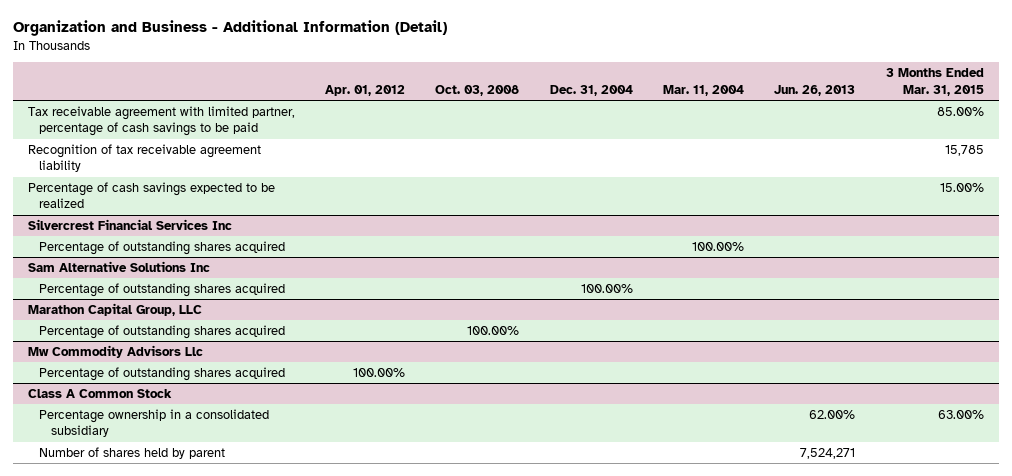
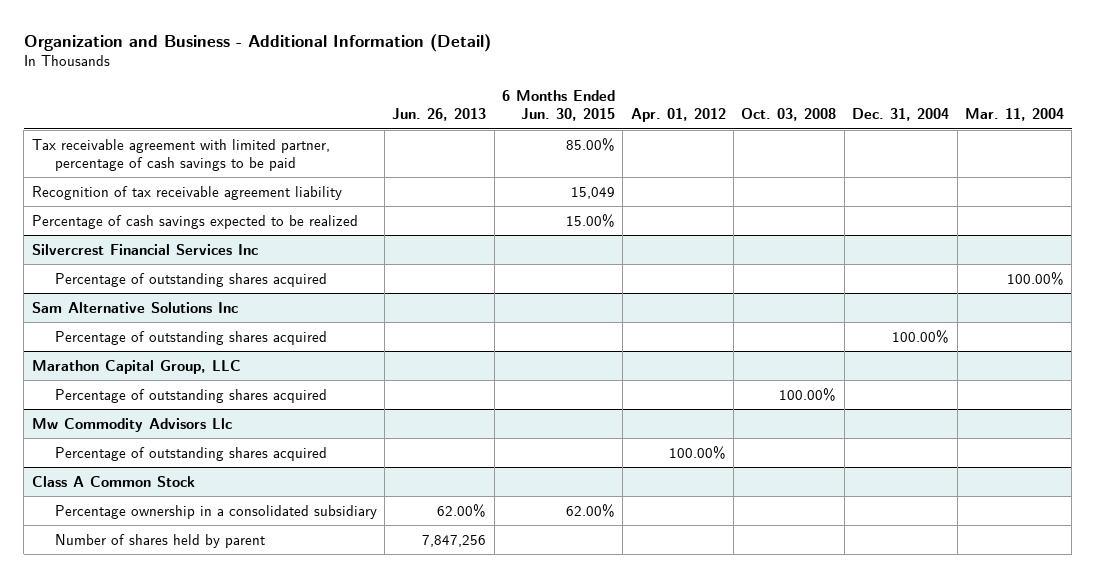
- | Apr. 01, 2012 | Oct. 03, 2008 | Dec. 31, 2004 | Mar. 11, 2004 | Jun. 26, 2013 | 3 Months Ended Mar. 31, 2015
+ | Jun. 26, 2013 | 6 Months Ended Jun. 30, 2015 | Apr. 01, 2012 | Oct. 03, 2008 | Dec. 31, 2004 | Mar. 11, 2004
@ Class A Common Stock
- Number of shares held by parent | | | | | 7,524,271 |
+ Number of shares held by parent | 7,847,256 | | | | |

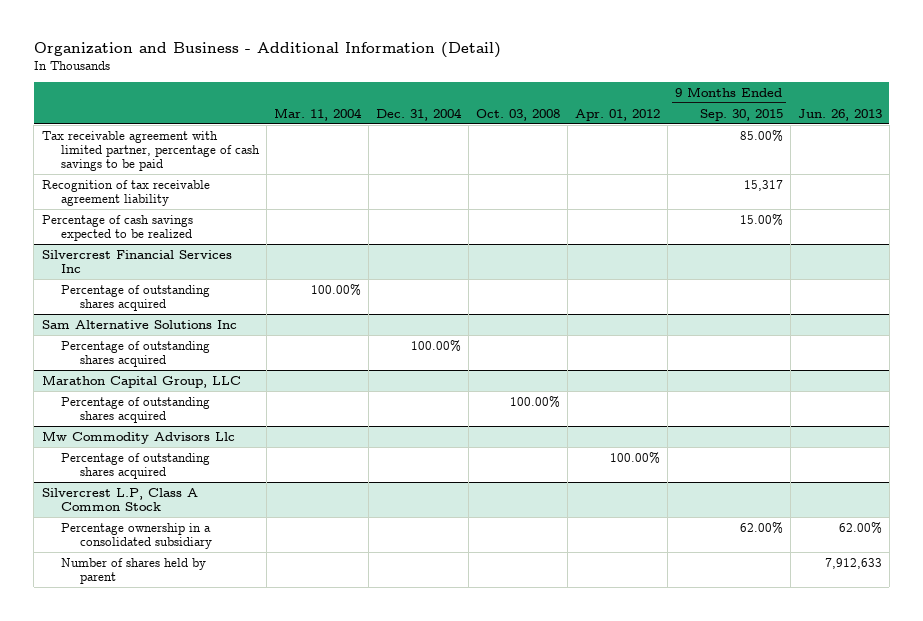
- | Jun. 26, 2013 | 6 Months Ended Jun. 30, 2015 | Apr. 01, 2012 | Oct. 03, 2008 | Dec. 31, 2004 | Mar. 11, 2004
+ | Mar. 11, 2004 | Dec. 31, 2004 | Oct. 03, 2008 | Apr. 01, 2012 | 9 Months Ended Sep. 30, 2015 | Jun. 26, 2013
- Class A Common Stock
+ Silvercrest L.P, Class A Common Stock
- Number of shares held by parent | 7,847,256 | | | | |
+ Number of shares held by parent | | | | | | 7,912,633

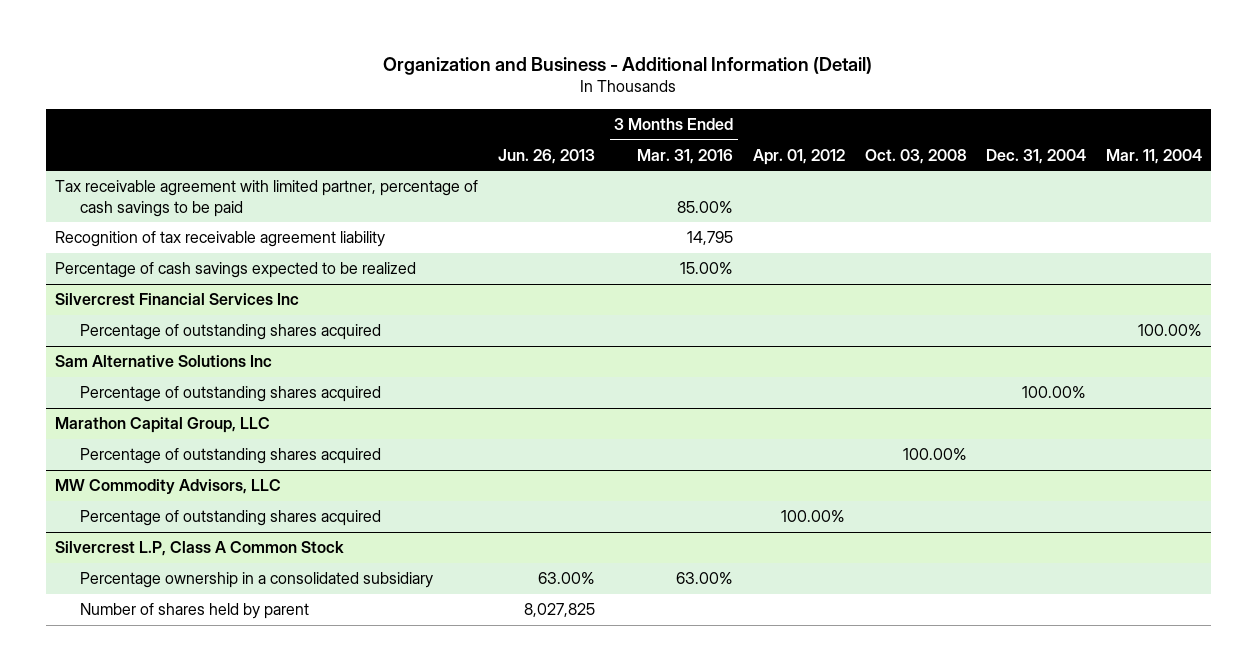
- | Mar. 11, 2004 | Dec. 31, 2004 | Oct. 03, 2008 | Apr. 01, 2012 | 9 Months Ended Sep. 30, 2015 | Jun. 26, 2013
+ | Jun. 26, 2013 | 3 Months Ended Mar. 31, 2016 | Apr. 01, 2012 | Oct. 03, 2008 | Dec. 31, 2004 | Mar. 11, 2004
- Mw Commodity Advisors Llc
+ MW Commodity Advisors, LLC
@ Silvercrest L.P, Class A Common Stock
- Percentage ownership in a consolidated subsidiary | | | | | 62.00% | 62.00%
- Number of shares held by parent | | | | | | 7,912,633
+ Percentage ownership in a consolidated subsidiary | 63.00% | 63.00% | | | |
+ Number of shares held by parent | 8,027,825 | | | | |

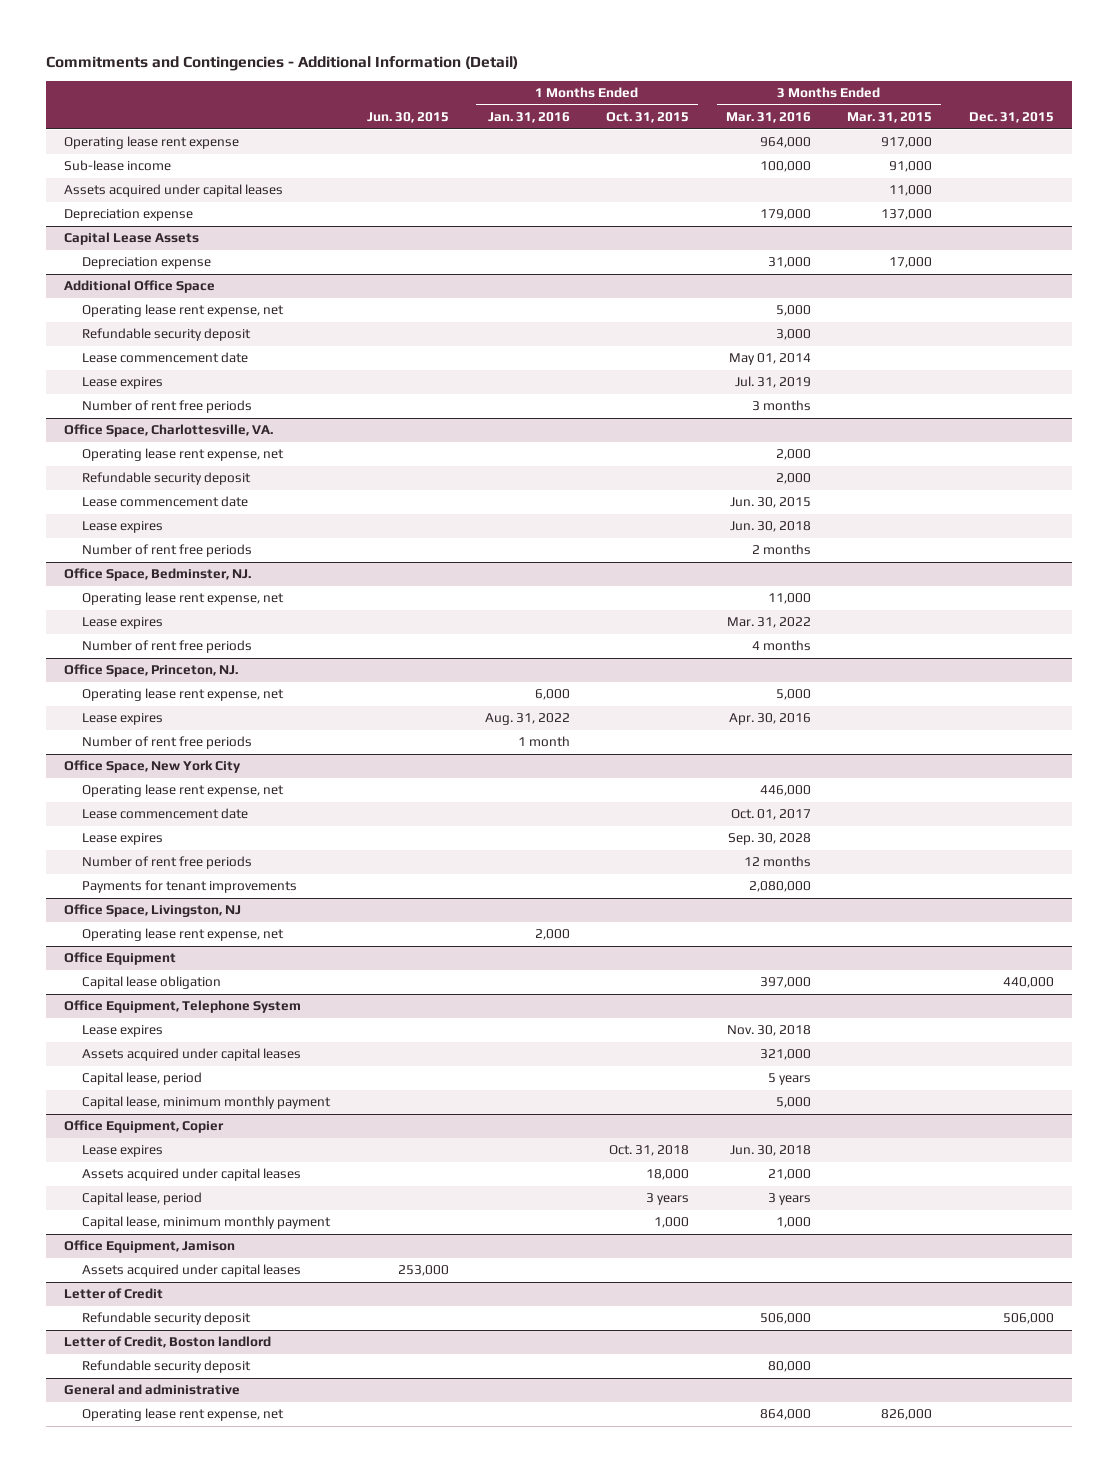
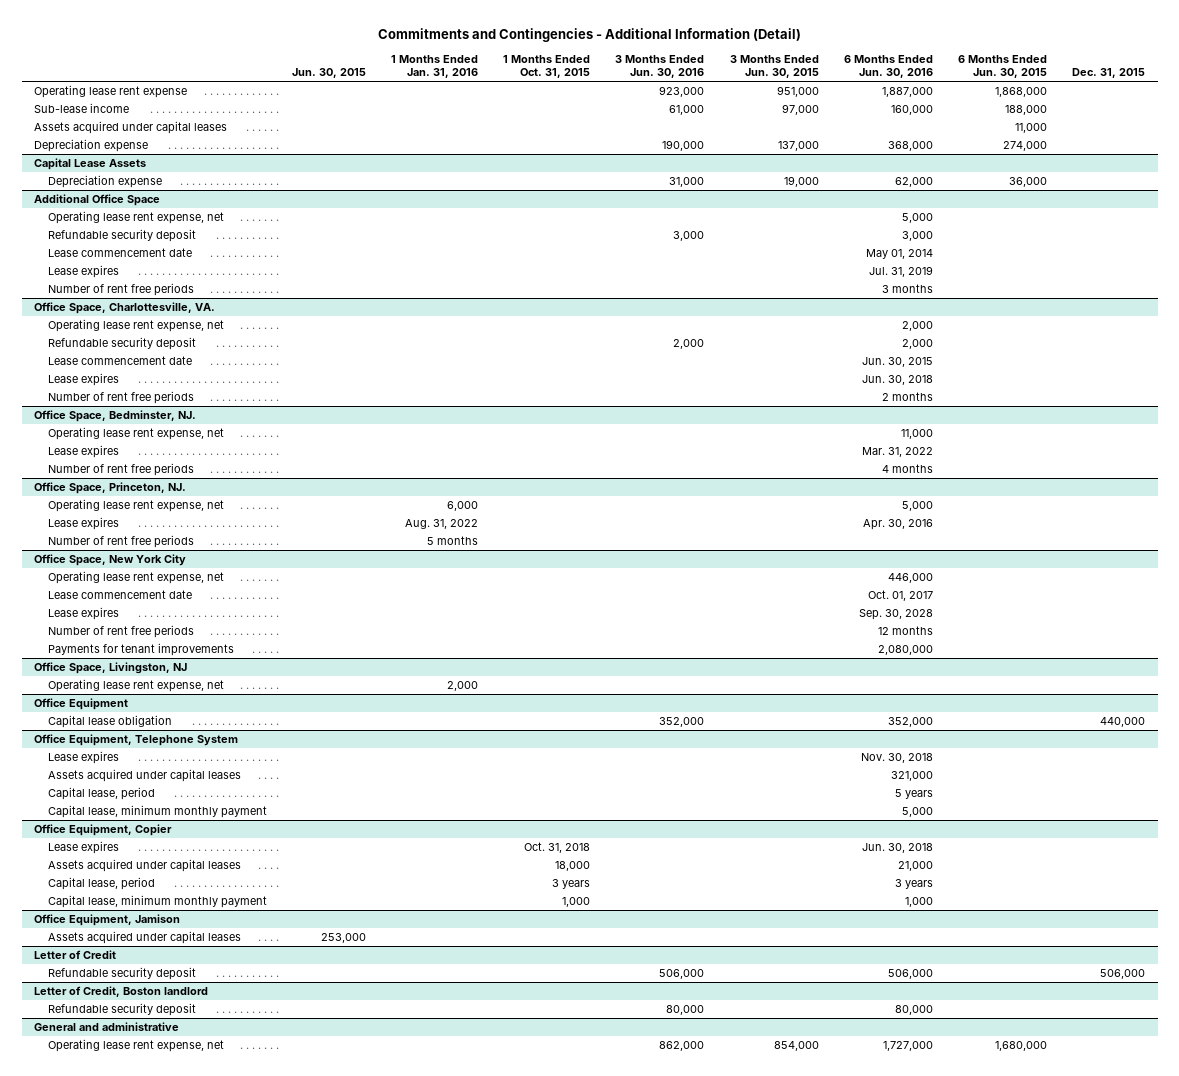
- | Jun. 30, 2015 | 1 Months Ended Jan. 31, 2016 | 1 Months Ended Oct. 31, 2015 | 3 Months Ended Mar. 31, 2016 | 3 Months Ended Mar. 31, 2015 | Dec. 31, 2015
+ | Jun. 30, 2015 | 1 Months Ended Jan. 31, 2016 | 1 Months Ended Oct. 31, 2015 | 3 Months Ended Jun. 30, 2016 | 3 Months Ended Jun. 30, 2015 | 6 Months Ended Jun. 30, 2016 | 6 Months Ended Jun. 30, 2015 | Dec. 31, 2015
@ Office Space, Princeton, NJ.
- Number of rent free periods | | 1 month | | | |
+ Number of rent free periods | | 5 months | | | | | |

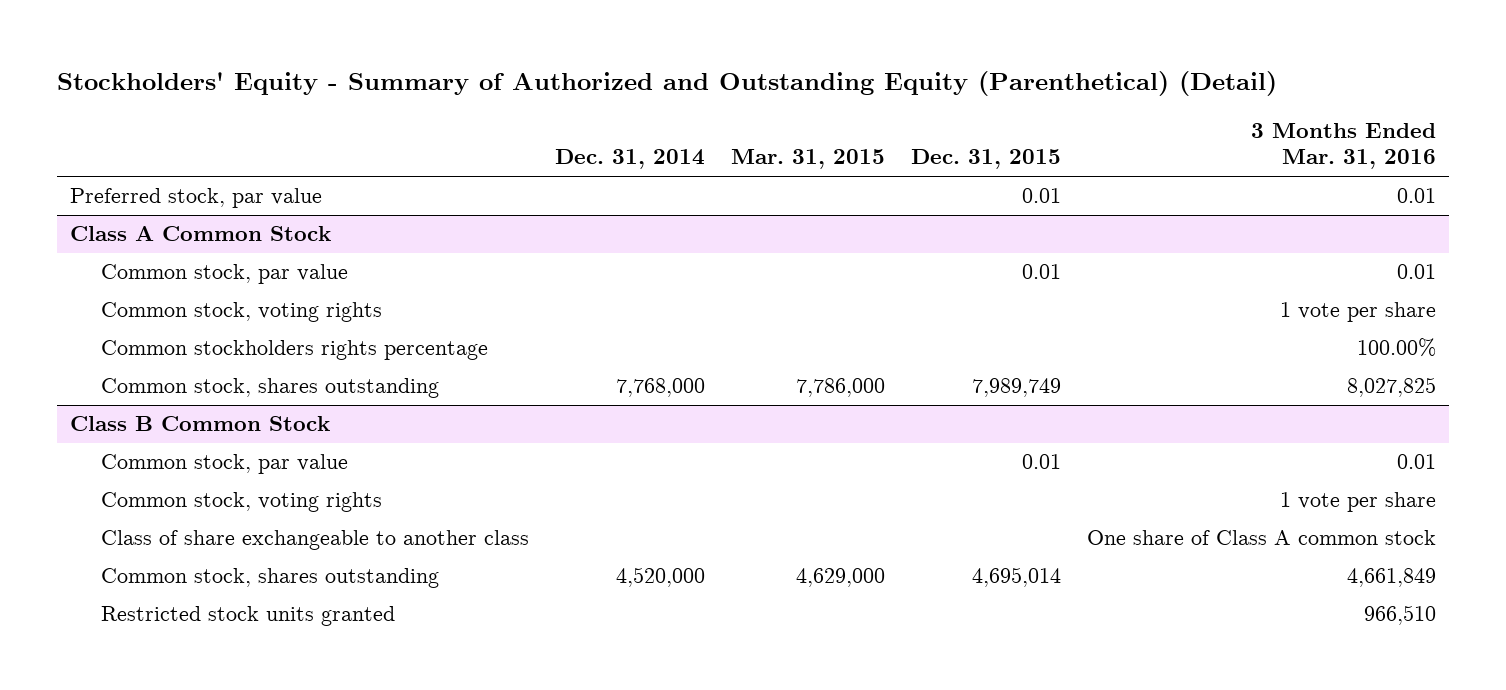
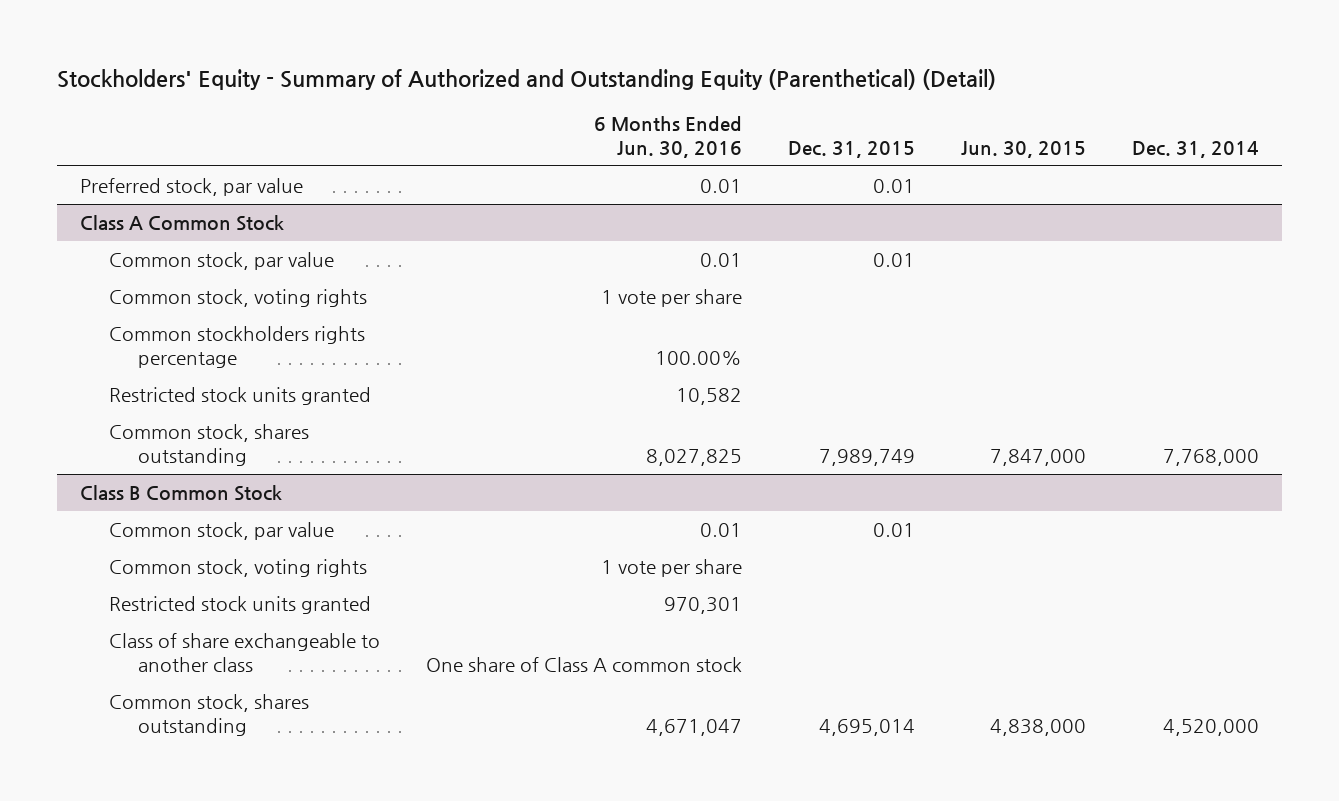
- | Dec. 31, 2014 | Mar. 31, 2015 | Dec. 31, 2015 | 3 Months Ended Mar. 31, 2016
+ | 6 Months Ended Jun. 30, 2016 | Dec. 31, 2015 | Jun. 30, 2015 | Dec. 31, 2014
@ Class A Common Stock
+ Restricted stock units granted | 10,582 | | |
@ Class B Common Stock
moved up: Restricted stock units granted | 970,301 | | |

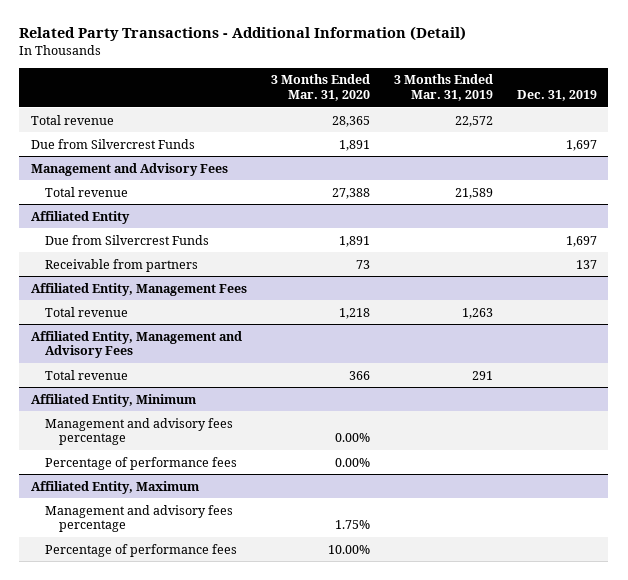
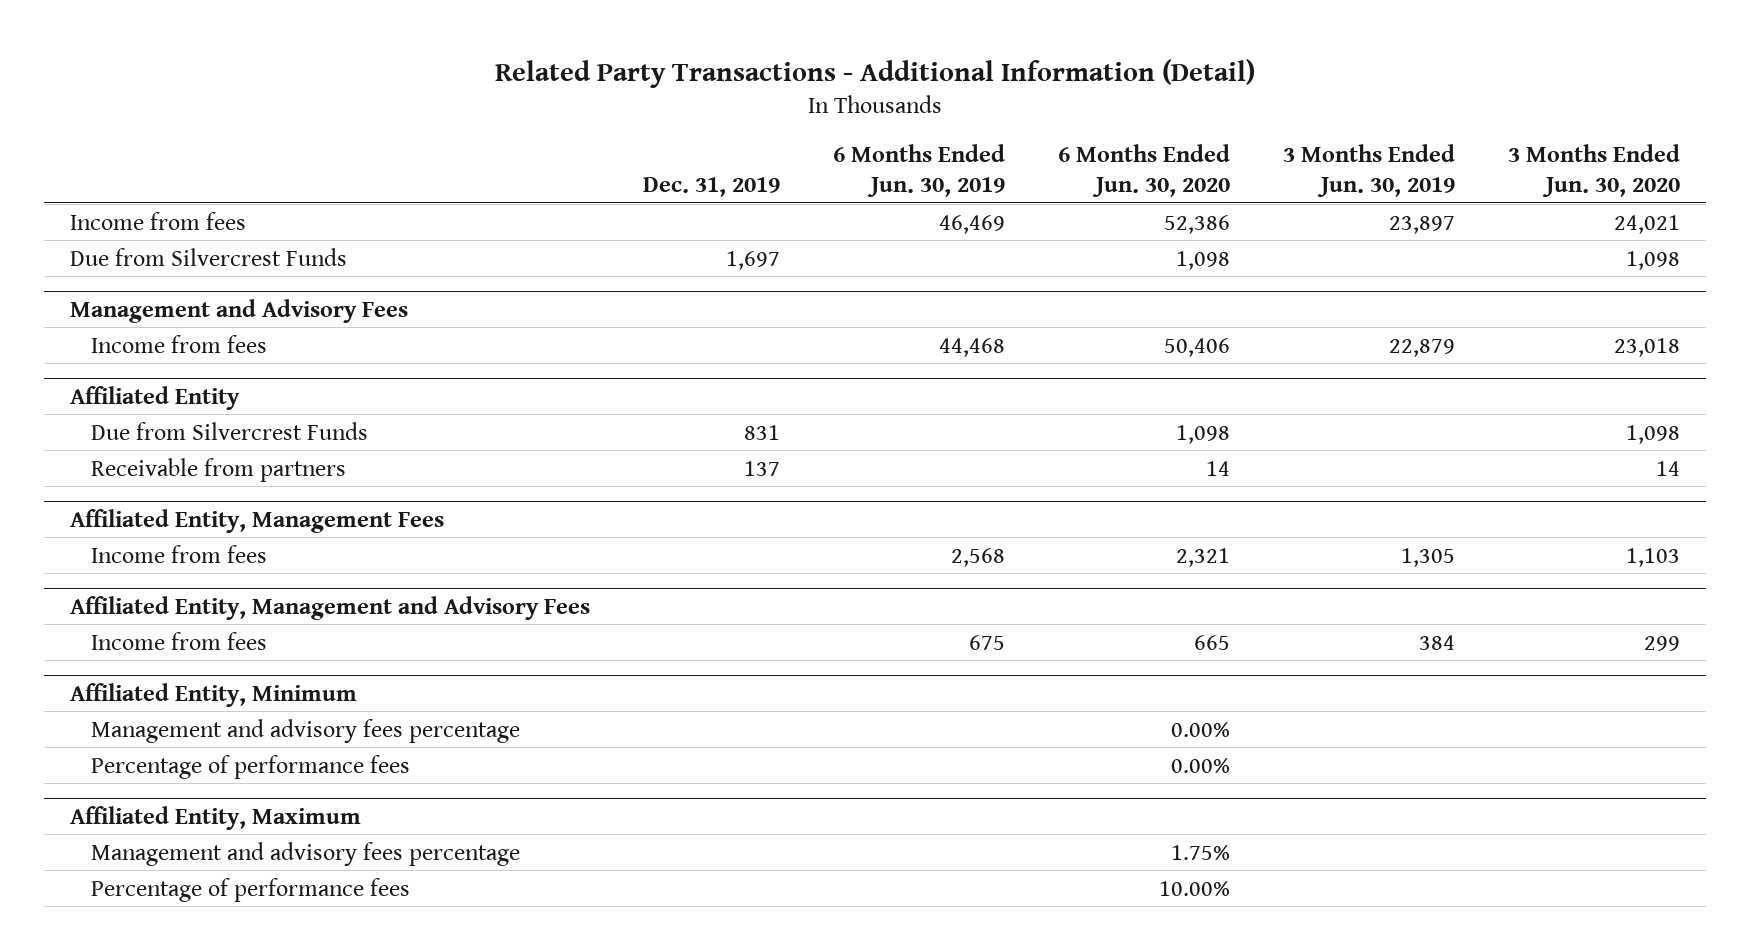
- | 3 Months Ended Mar. 31, 2020 | 3 Months Ended Mar. 31, 2019 | Dec. 31, 2019
+ | Dec. 31, 2019 | 6 Months Ended Jun. 30, 2019 | 6 Months Ended Jun. 30, 2020 | 3 Months Ended Jun. 30, 2019 | 3 Months Ended Jun. 30, 2020
- Total revenue | 28,365 | 22,572 |
+ Income from fees | | 46,469 | 52,386 | 23,897 | 24,021
@ Management and Advisory Fees
- Total revenue | 27,388 | 21,589 |
+ Income from fees | | 44,468 | 50,406 | 22,879 | 23,018
@ Affiliated Entity
- Due from Silvercrest Funds | 1,891 | | 1,697
+ Due from Silvercrest Funds | 831 | | 1,098 | | 1,098
@ Affiliated Entity, Management Fees
- Total revenue | 1,218 | 1,263 |
+ Income from fees | | 2,568 | 2,321 | 1,305 | 1,103
@ Affiliated Entity, Management and Advisory Fees
- Total revenue | 366 | 291 |
+ Income from fees | | 675 | 665 | 384 | 299

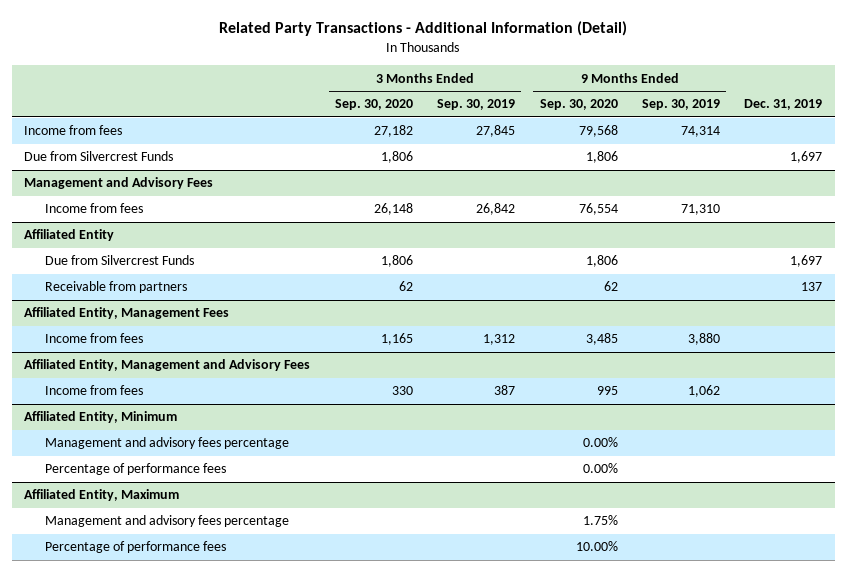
- | Dec. 31, 2019 | 6 Months Ended Jun. 30, 2019 | 6 Months Ended Jun. 30, 2020 | 3 Months Ended Jun. 30, 2019 | 3 Months Ended Jun. 30, 2020
+ | 3 Months Ended Sep. 30, 2020 | 3 Months Ended Sep. 30, 2019 | 9 Months Ended Sep. 30, 2020 | 9 Months Ended Sep. 30, 2019 | Dec. 31, 2019
@ Affiliated Entity
- Due from Silvercrest Funds | 831 | | 1,098 | | 1,098
+ Due from Silvercrest Funds | 1,806 | | 1,806 | | 1,697

